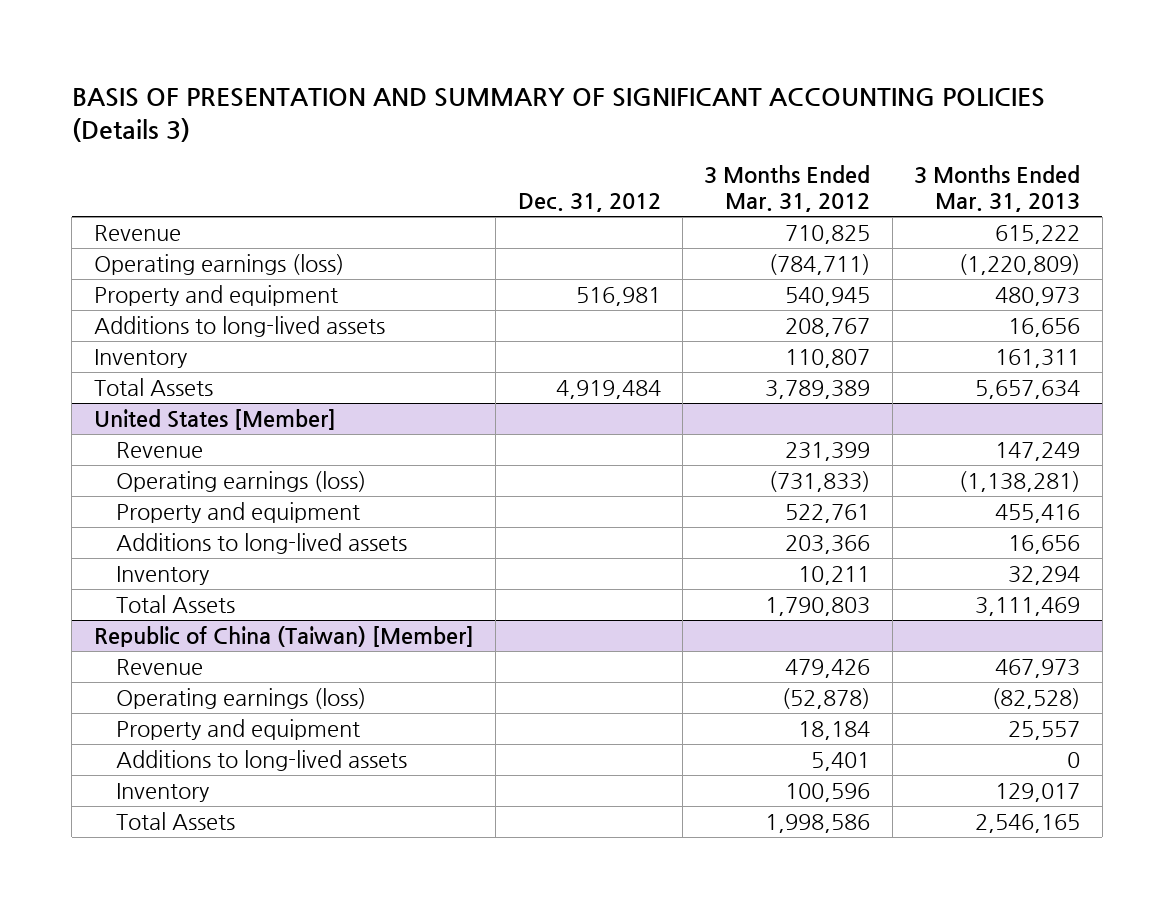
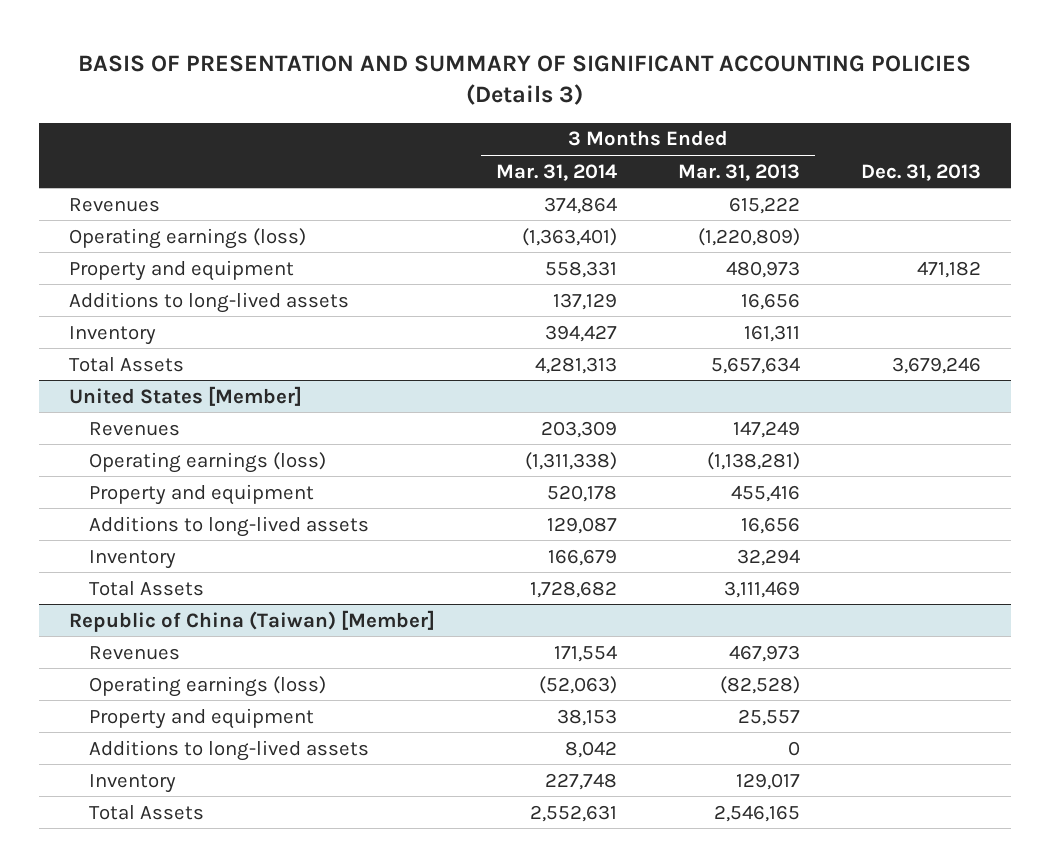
- | Dec. 31, 2012 | 3 Months Ended Mar. 31, 2012 | 3 Months Ended Mar. 31, 2013
+ | 3 Months Ended Mar. 31, 2014 | 3 Months Ended Mar. 31, 2013 | Dec. 31, 2013
- Revenue | | 710,825 | 615,222
+ Revenues | 374,864 | 615,222 |
@ United States [Member]
- Revenue | | 231,399 | 147,249
+ Revenues | 203,309 | 147,249 |
@ Republic of China (Taiwan) [Member]
- Revenue | | 479,426 | 467,973
+ Revenues | 171,554 | 467,973 |

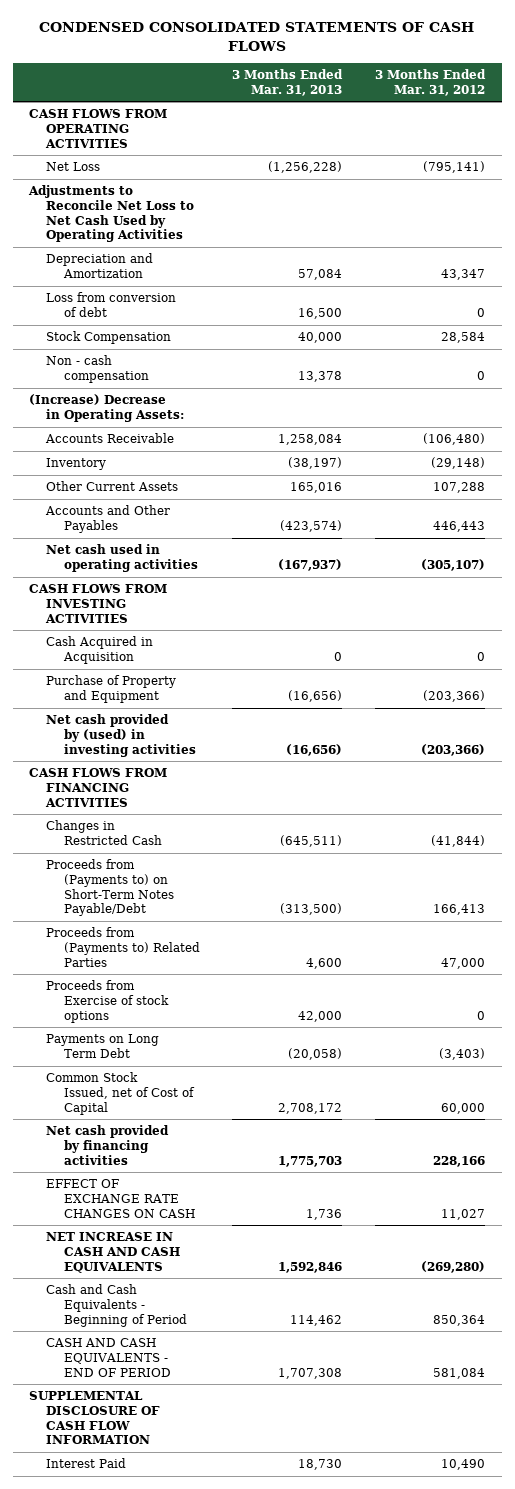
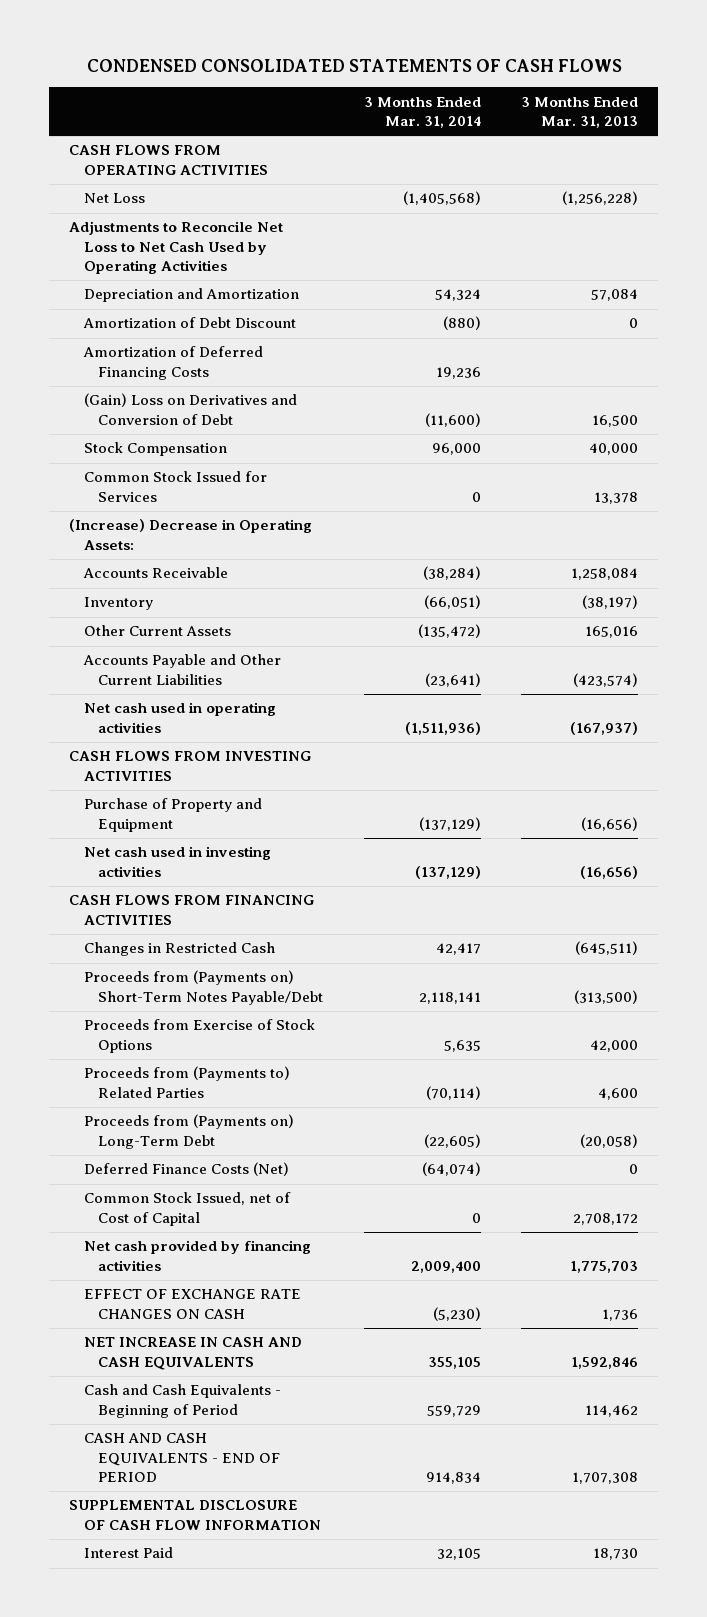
- | 3 Months Ended Mar. 31, 2013 | 3 Months Ended Mar. 31, 2012
+ | 3 Months Ended Mar. 31, 2014 | 3 Months Ended Mar. 31, 2013
- Loss from conversion of debt | 16,500 | 0
+ Amortization of Debt Discount | (880) | 0
+ Amortization of Deferred Financing Costs | 19,236 |
+ (Gain) Loss on Derivatives and Conversion of Debt | (11,600) | 16,500
- Non - cash compensation | 13,378 | 0
+ Common Stock Issued for Services | 0 | 13,378
- Accounts and Other Payables | (423,574) | 446,443
+ Accounts Payable and Other Current Liabilities | (23,641) | (423,574)
- Cash Acquired in Acquisition | 0 | 0
- Net cash provided by (used) in investing activities | (16,656) | (203,366)
+ Net cash used in investing activities | (137,129) | (16,656)
- Proceeds from (Payments to) on Short-Term Notes Payable/Debt | (313,500) | 166,413
+ Proceeds from (Payments on) Short-Term Notes Payable/Debt | 2,118,141 | (313,500)
+ Proceeds from Exercise of Stock Options | 5,635 | 42,000
- Proceeds from Exercise of stock options | 42,000 | 0
- Payments on Long Term Debt | (20,058) | (3,403)
+ Proceeds from (Payments on) Long-Term Debt | (22,605) | (20,058)
+ Deferred Finance Costs (Net) | (64,074) | 0

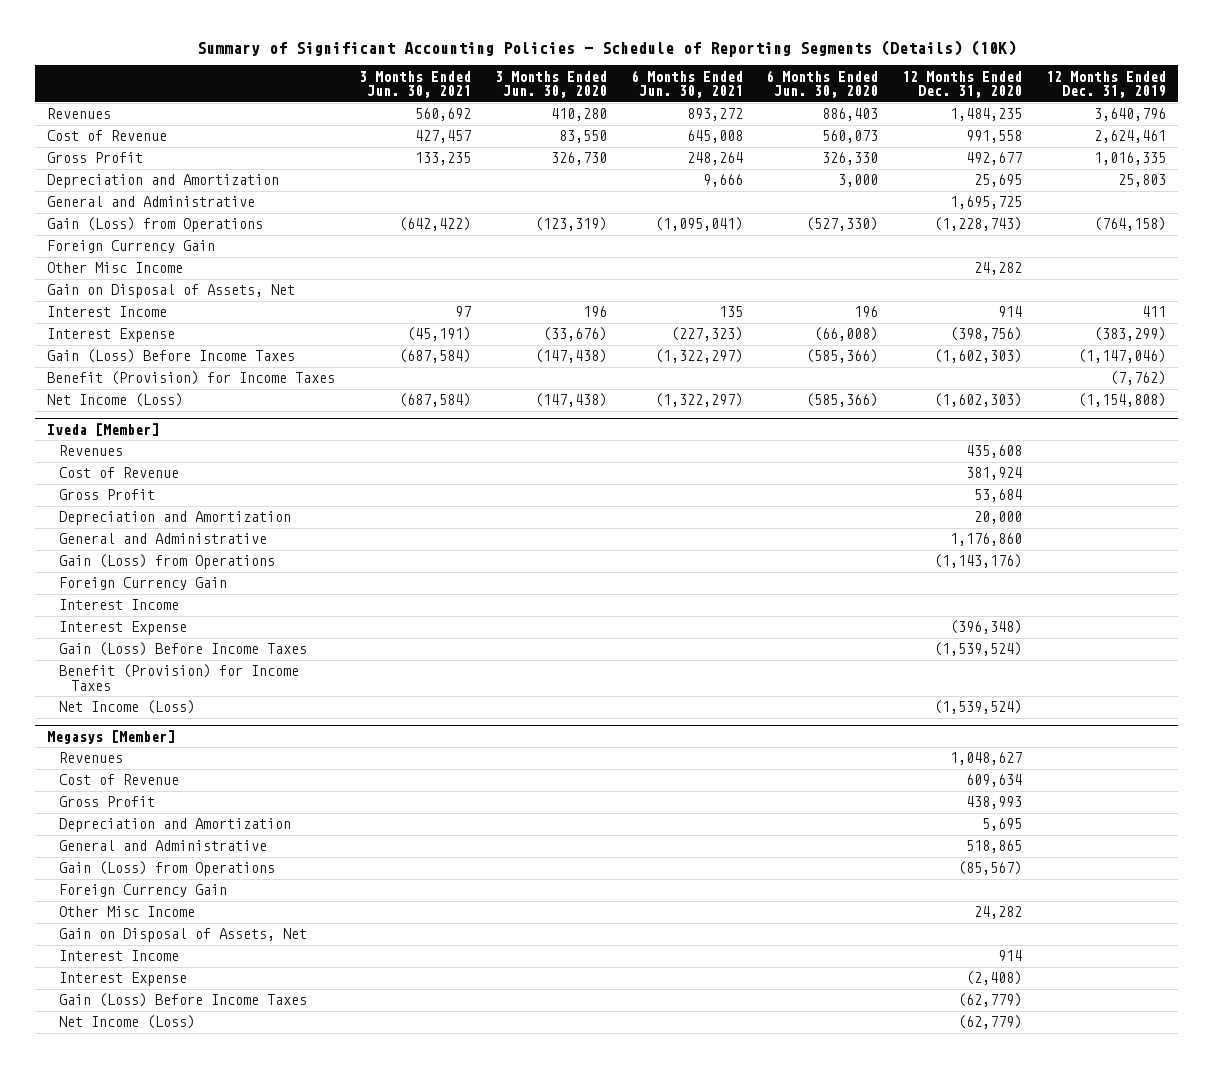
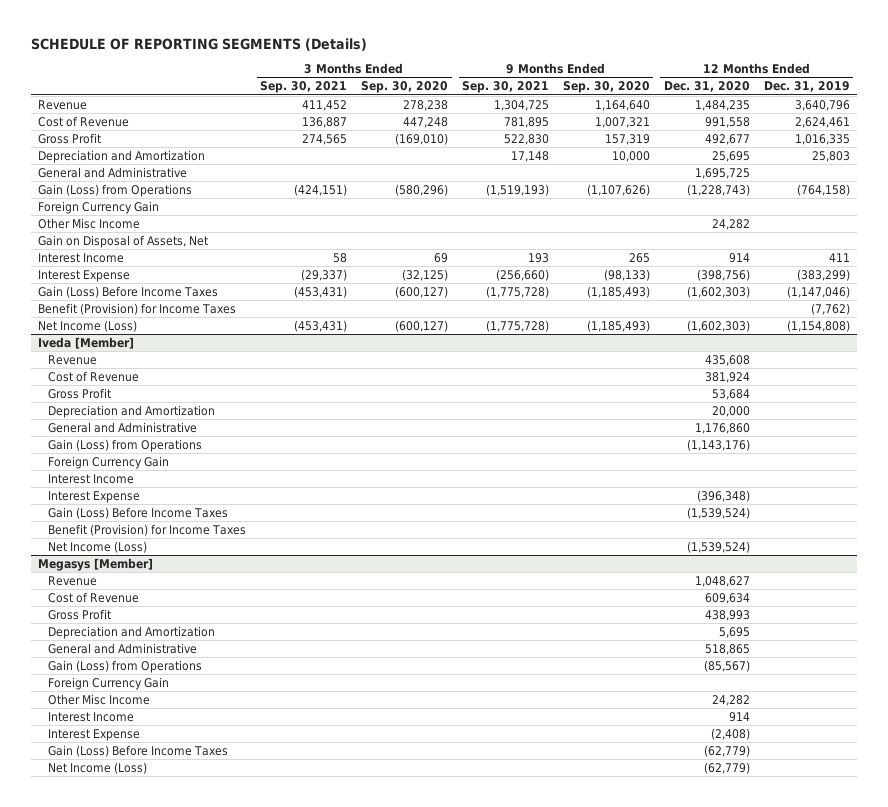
- Summary of Significant Accounting Policies - Schedule of Reporting Segments (Details) (10K)
+ SCHEDULE OF REPORTING SEGMENTS (Details)
- | 3 Months Ended Jun. 30, 2021 | 3 Months Ended Jun. 30, 2020 | 6 Months Ended Jun. 30, 2021 | 6 Months Ended Jun. 30, 2020 | 12 Months Ended Dec. 31, 2020 | 12 Months Ended Dec. 31, 2019
+ | 3 Months Ended Sep. 30, 2021 | 3 Months Ended Sep. 30, 2020 | 9 Months Ended Sep. 30, 2021 | 9 Months Ended Sep. 30, 2020 | 12 Months Ended Dec. 31, 2020 | 12 Months Ended Dec. 31, 2019
- Revenues | 560,692 | 410,280 | 893,272 | 886,403 | 1,484,235 | 3,640,796
+ Revenue | 411,452 | 278,238 | 1,304,725 | 1,164,640 | 1,484,235 | 3,640,796
@ Iveda [Member]
- Revenues | | | | | 435,608 |
+ Revenue | | | | | 435,608 |
@ Megasys [Member]
- Revenues | | | | | 1,048,627 |
+ Revenue | | | | | 1,048,627 |
- Gain on Disposal of Assets, Net

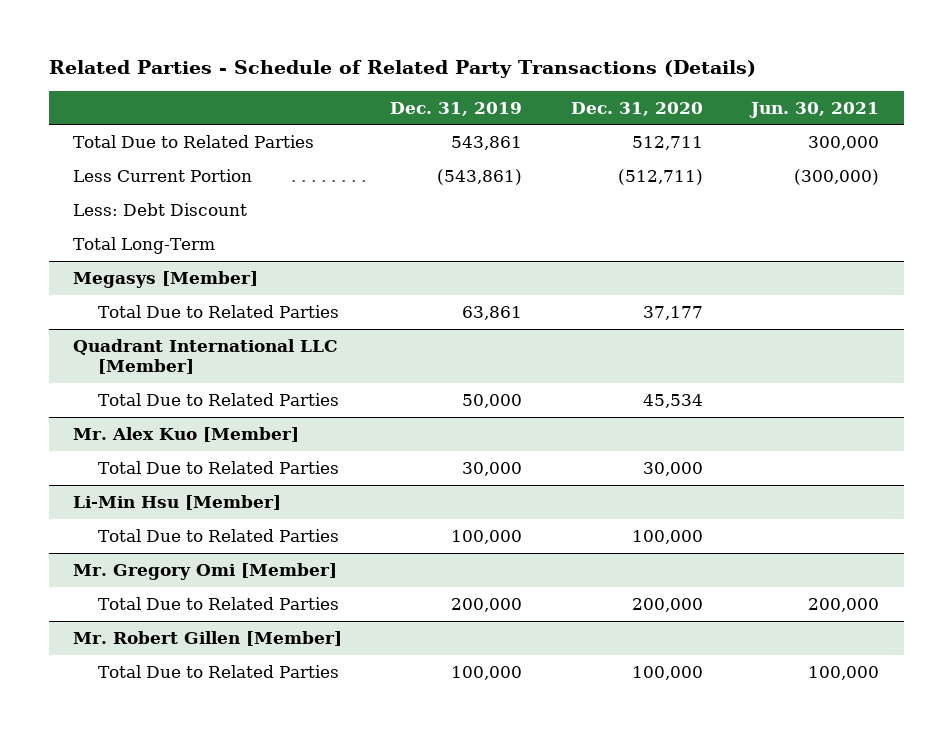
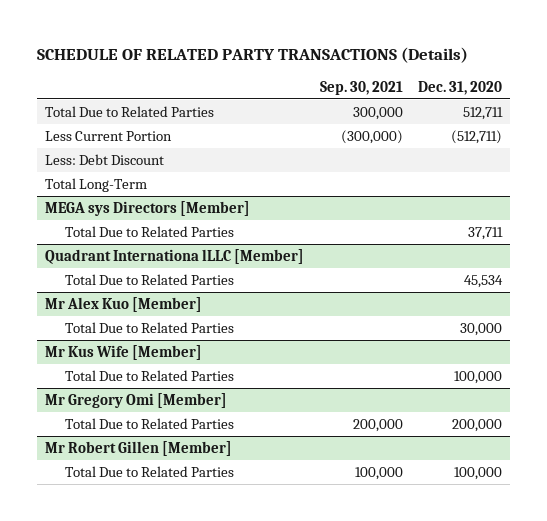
- Related Parties - Schedule of Related Party Transactions (Details)
+ SCHEDULE OF RELATED PARTY TRANSACTIONS (Details)
- | Dec. 31, 2019 | Dec. 31, 2020 | Jun. 30, 2021
+ | Sep. 30, 2021 | Dec. 31, 2020
- Megasys [Member]
- Total Due to Related Parties | 63,861 | 37,177 |
- Quadrant International LLC [Member]
+ MEGA sys Directors [Member]
+ Total Due to Related Parties | | 37,711
+ Quadrant Internationa lLLC [Member]
- Mr. Alex Kuo [Member]
+ Mr Alex Kuo [Member]
- Li-Min Hsu [Member]
+ Mr Kus Wife [Member]
- Mr. Gregory Omi [Member]
+ Mr Gregory Omi [Member]
- Mr. Robert Gillen [Member]
+ Mr Robert Gillen [Member]

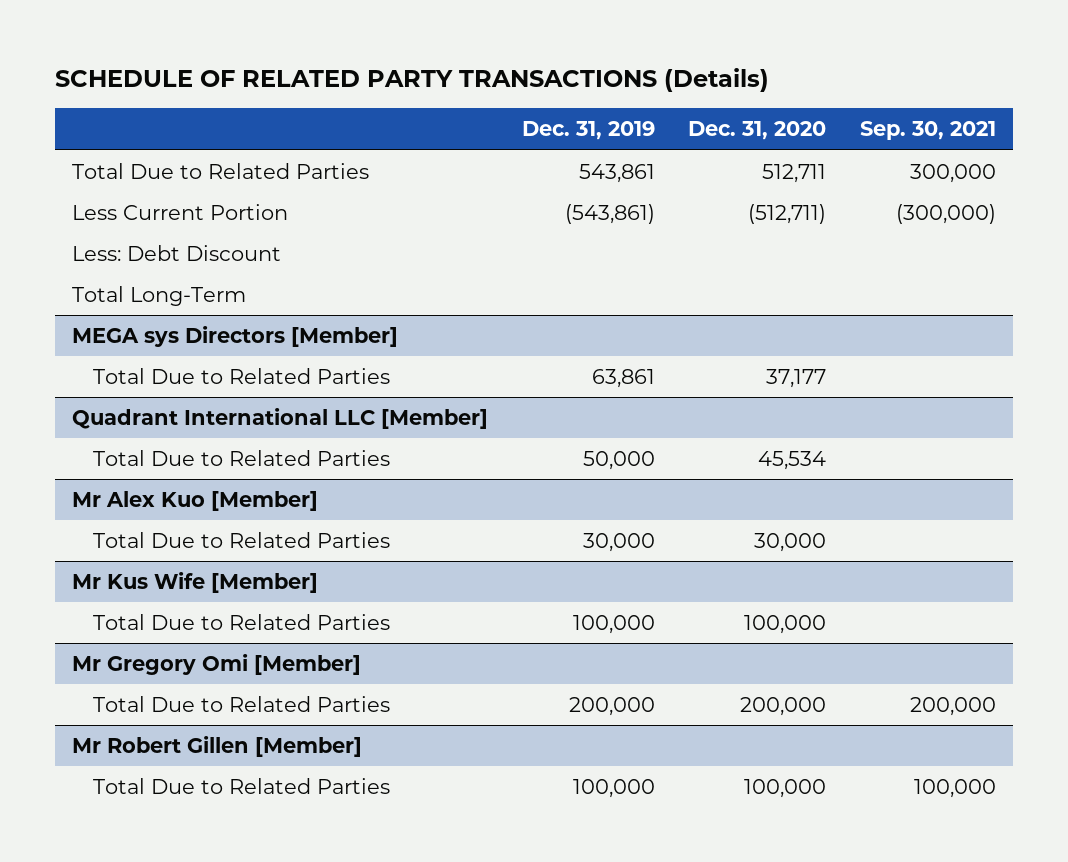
- | Sep. 30, 2021 | Dec. 31, 2020
+ | Dec. 31, 2019 | Dec. 31, 2020 | Sep. 30, 2021
@ MEGA sys Directors [Member]
- Total Due to Related Parties | | 37,711
- Quadrant Internationa lLLC [Member]
@ MEGA sys Directors [Member]
+ Total Due to Related Parties | 63,861 | 37,177 |
+ Quadrant International LLC [Member]

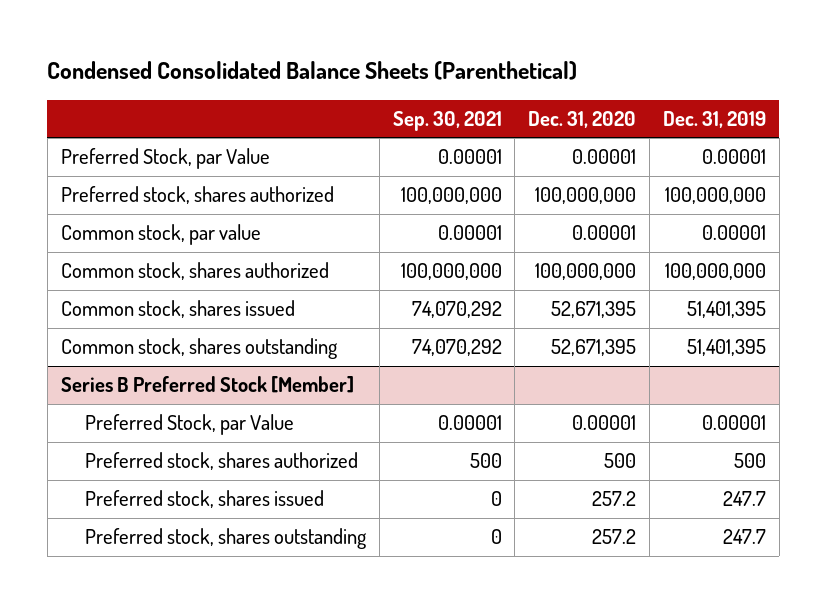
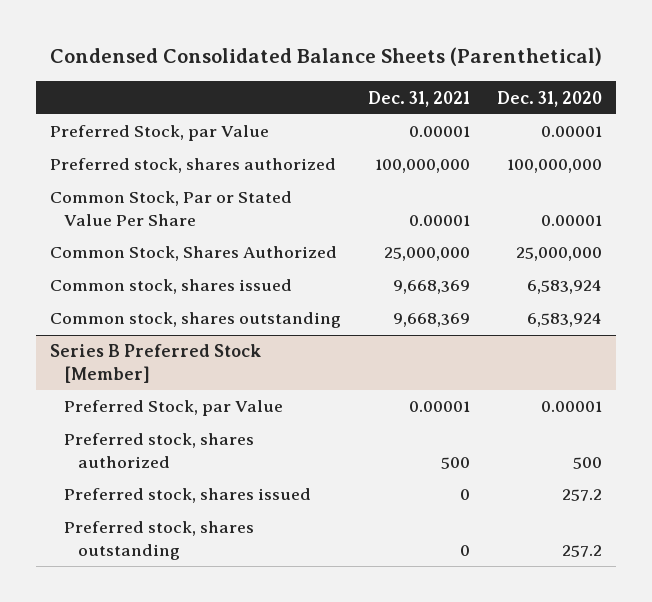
- | Sep. 30, 2021 | Dec. 31, 2020 | Dec. 31, 2019
+ | Dec. 31, 2021 | Dec. 31, 2020
- Common stock, par value | 0.00001 | 0.00001 | 0.00001
- Common stock, shares authorized | 100,000,000 | 100,000,000 | 100,000,000
- Common stock, shares issued | 74,070,292 | 52,671,395 | 51,401,395
- Common stock, shares outstanding | 74,070,292 | 52,671,395 | 51,401,395
+ Common Stock, Par or Stated Value Per Share | 0.00001 | 0.00001
+ Common Stock, Shares Authorized | 25,000,000 | 25,000,000
+ Common stock, shares issued | 9,668,369 | 6,583,924
+ Common stock, shares outstanding | 9,668,369 | 6,583,924

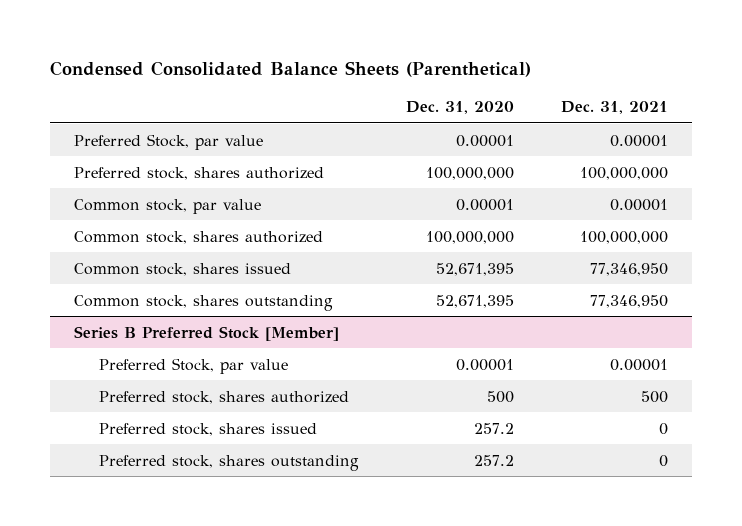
- | Dec. 31, 2021 | Dec. 31, 2020
+ | Dec. 31, 2020 | Dec. 31, 2021
- Preferred Stock, par Value | 0.00001 | 0.00001
+ Preferred Stock, par value | 0.00001 | 0.00001
- Common Stock, Par or Stated Value Per Share | 0.00001 | 0.00001
- Common Stock, Shares Authorized | 25,000,000 | 25,000,000
- Common stock, shares issued | 9,668,369 | 6,583,924
- Common stock, shares outstanding | 9,668,369 | 6,583,924
+ Common stock, par value | 0.00001 | 0.00001
+ Common stock, shares authorized | 100,000,000 | 100,000,000
+ Common stock, shares issued | 52,671,395 | 77,346,950
+ Common stock, shares outstanding | 52,671,395 | 77,346,950
@ Series B Preferred Stock [Member]
- Preferred Stock, par Value | 0.00001 | 0.00001
+ Preferred Stock, par value | 0.00001 | 0.00001

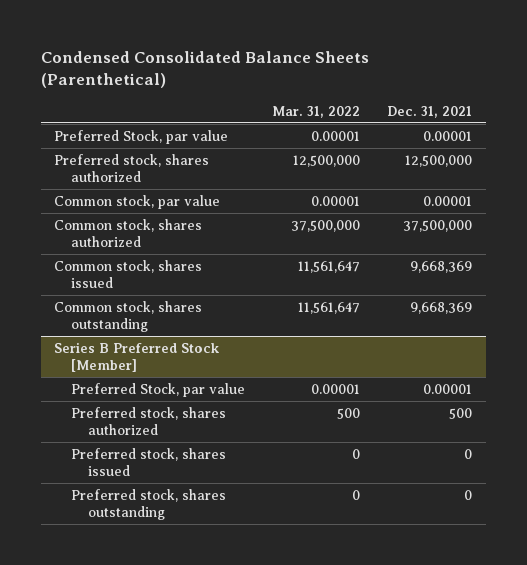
- | Dec. 31, 2020 | Dec. 31, 2021
+ | Mar. 31, 2022 | Dec. 31, 2021
- Preferred stock, shares authorized | 100,000,000 | 100,000,000
+ Preferred stock, shares authorized | 12,500,000 | 12,500,000
- Common stock, shares authorized | 100,000,000 | 100,000,000
- Common stock, shares issued | 52,671,395 | 77,346,950
- Common stock, shares outstanding | 52,671,395 | 77,346,950
+ Common stock, shares authorized | 37,500,000 | 37,500,000
+ Common stock, shares issued | 11,561,647 | 9,668,369
+ Common stock, shares outstanding | 11,561,647 | 9,668,369

